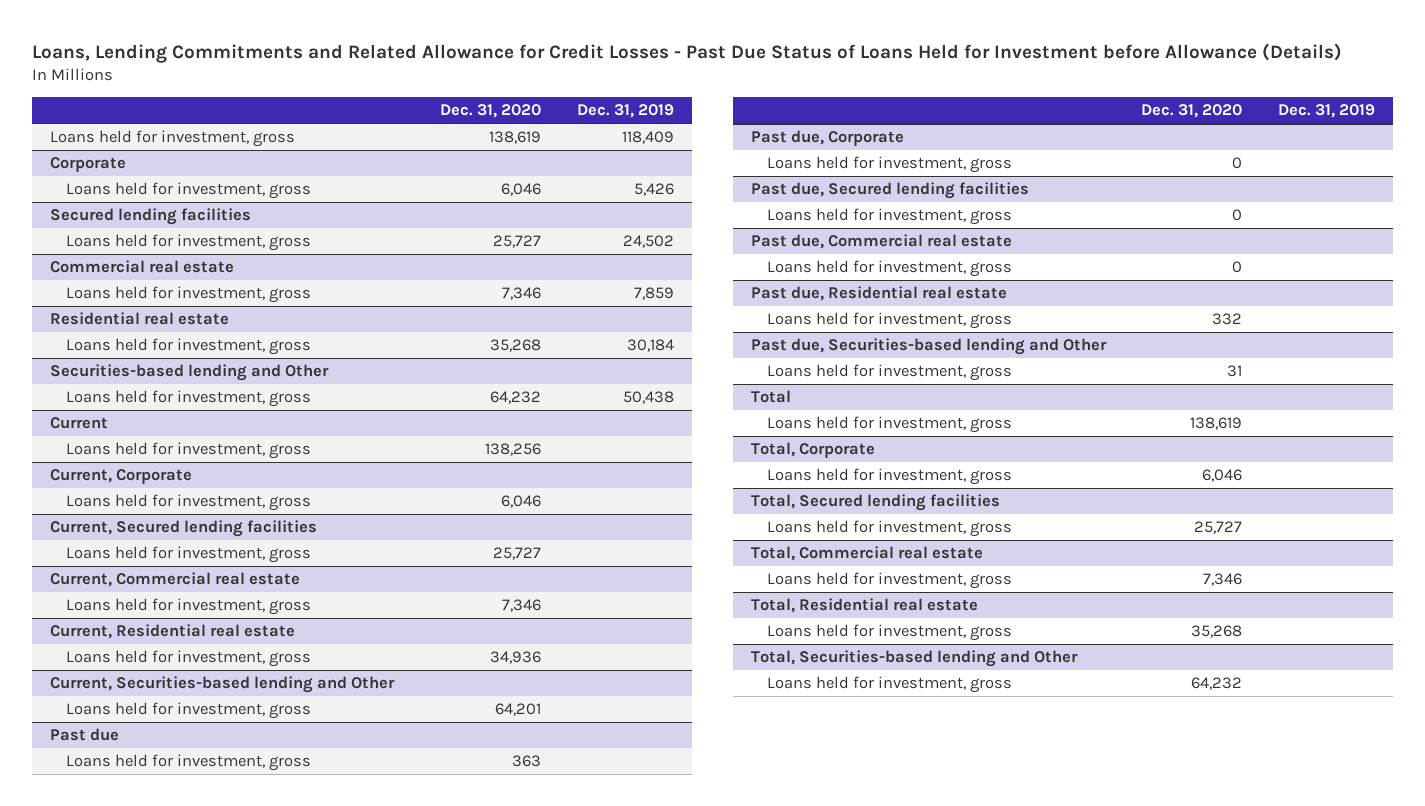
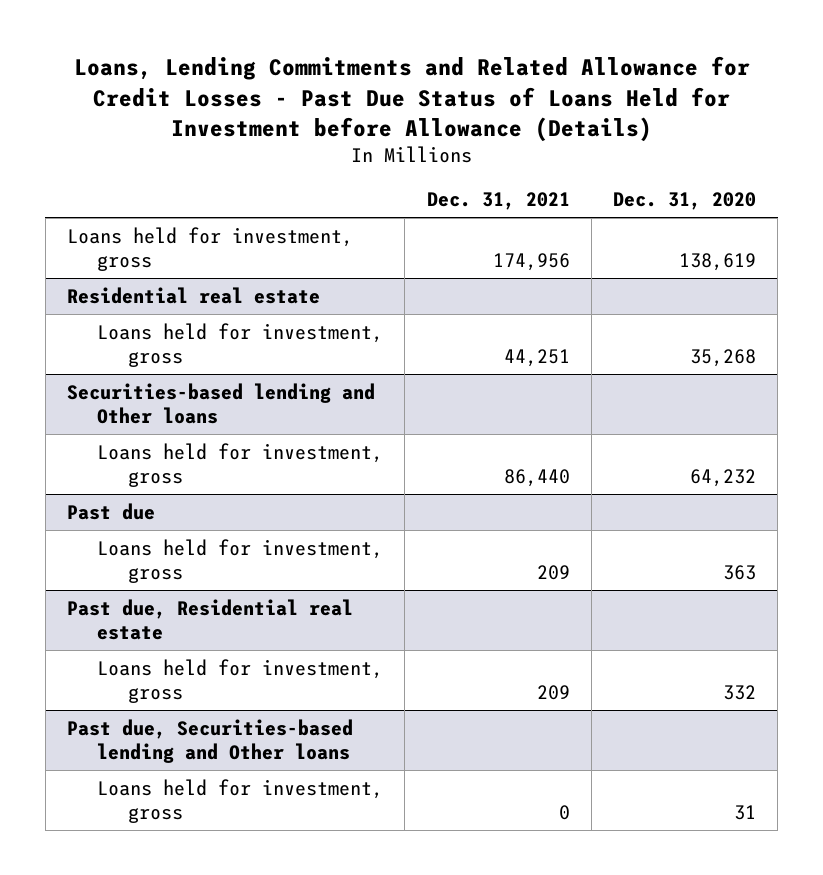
- | Dec. 31, 2020 | Dec. 31, 2019
+ | Dec. 31, 2021 | Dec. 31, 2020
- Corporate
- Loans held for investment, gross | 6,046 | 5,426
- Secured lending facilities
- Loans held for investment, gross | 25,727 | 24,502
- Commercial real estate
- Loans held for investment, gross | 7,346 | 7,859
- Securities-based lending and Other
+ Securities-based lending and Other loans
- Current
- Loans held for investment, gross | 138,256 |
- Current, Corporate
- Loans held for investment, gross | 6,046 |
- Current, Secured lending facilities
- Loans held for investment, gross | 25,727 |
- Current, Commercial real estate
- Loans held for investment, gross | 7,346 |
- Current, Residential real estate
- Loans held for investment, gross | 34,936 |
- Current, Securities-based lending and Other
- Loans held for investment, gross | 64,201 |
- Past due, Corporate
- Loans held for investment, gross | 0 |
- Past due, Secured lending facilities
- Loans held for investment, gross | 0 |
- Past due, Commercial real estate
- Loans held for investment, gross | 0 |
- Past due, Securities-based lending and Other
+ Past due, Securities-based lending and Other loans
- Total
- Loans held for investment, gross | 138,619 |
- Total, Corporate
- Loans held for investment, gross | 6,046 |
- Total, Secured lending facilities
- Loans held for investment, gross | 25,727 |
- Total, Commercial real estate
- Loans held for investment, gross | 7,346 |
- Total, Residential real estate
- Loans held for investment, gross | 35,268 |
- Total, Securities-based lending and Other
- Loans held for investment, gross | 64,232 |

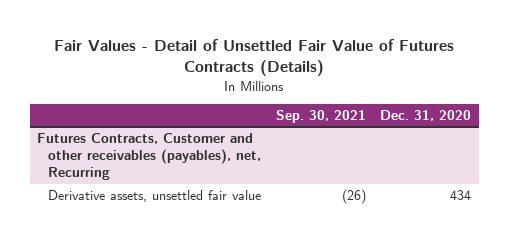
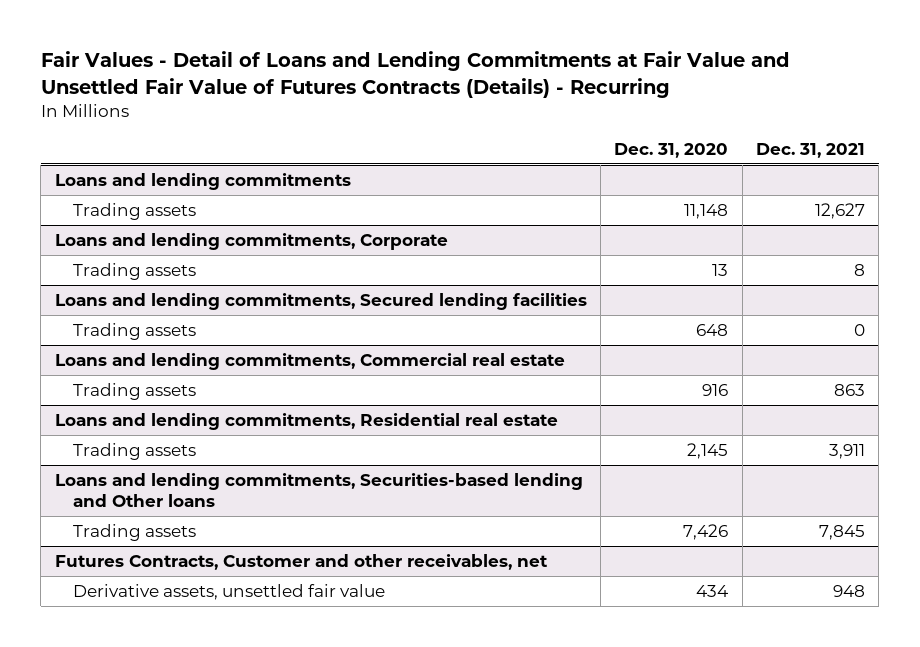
- Fair Values - Detail of Unsettled Fair Value of Futures Contracts (Details)
+ Fair Values - Detail of Loans and Lending Commitments at Fair Value and Unsettled Fair Value of Futures Contracts (Details) - Recurring
- | Sep. 30, 2021 | Dec. 31, 2020
+ | Dec. 31, 2020 | Dec. 31, 2021
- Futures Contracts, Customer and other receivables (payables), net, Recurring
+ Loans and lending commitments
+ Trading assets | 11,148 | 12,627
+ Loans and lending commitments, Corporate
+ Trading assets | 13 | 8
+ Loans and lending commitments, Secured lending facilities
+ Trading assets | 648 | 0
+ Loans and lending commitments, Commercial real estate
+ Trading assets | 916 | 863
+ Loans and lending commitments, Residential real estate
+ Trading assets | 2,145 | 3,911
+ Loans and lending commitments, Securities-based lending and Other loans
+ Trading assets | 7,426 | 7,845
+ Futures Contracts, Customer and other receivables, net

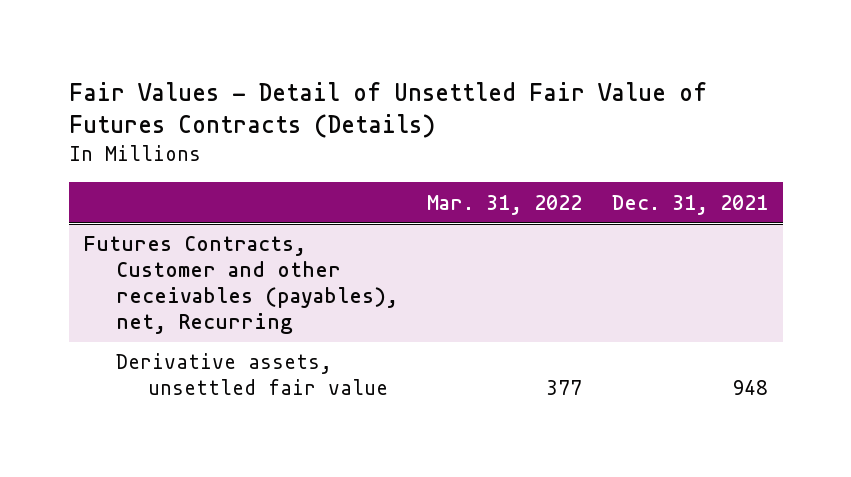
- Fair Values - Detail of Loans and Lending Commitments at Fair Value and Unsettled Fair Value of Futures Contracts (Details) - Recurring
+ Fair Values - Detail of Unsettled Fair Value of Futures Contracts (Details)
- | Dec. 31, 2020 | Dec. 31, 2021
+ | Mar. 31, 2022 | Dec. 31, 2021
- Loans and lending commitments
- Trading assets | 11,148 | 12,627
- Loans and lending commitments, Corporate
- Trading assets | 13 | 8
- Loans and lending commitments, Secured lending facilities
- Trading assets | 648 | 0
- Loans and lending commitments, Commercial real estate
- Trading assets | 916 | 863
- Loans and lending commitments, Residential real estate
- Trading assets | 2,145 | 3,911
- Loans and lending commitments, Securities-based lending and Other loans
- Trading assets | 7,426 | 7,845
- Futures Contracts, Customer and other receivables, net
+ Futures Contracts, Customer and other receivables (payables), net, Recurring

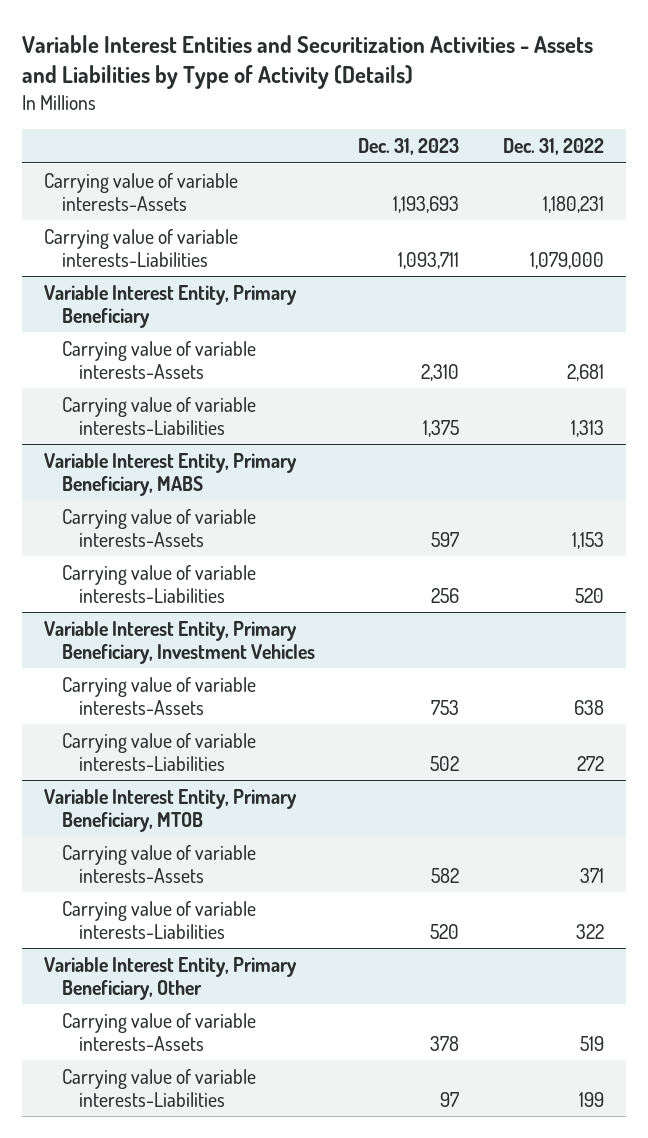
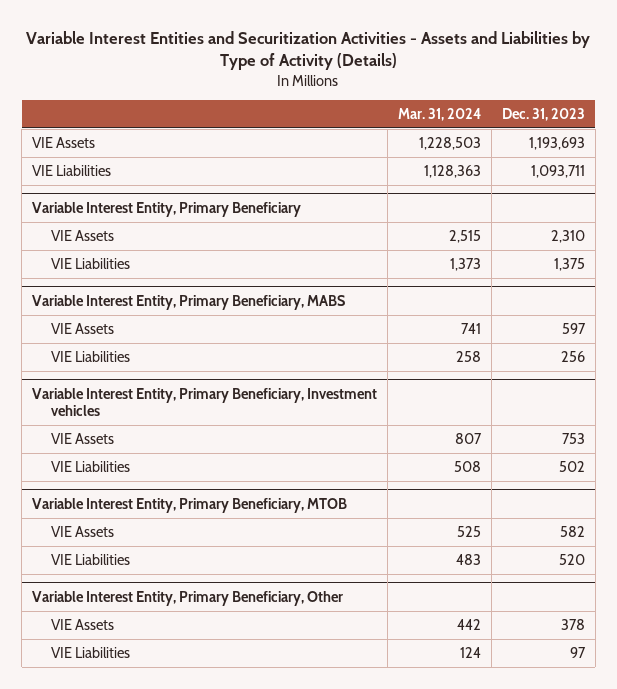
- | Dec. 31, 2023 | Dec. 31, 2022
+ | Mar. 31, 2024 | Dec. 31, 2023
- Carrying value of variable interests-Assets | 1,193,693 | 1,180,231
- Carrying value of variable interests-Liabilities | 1,093,711 | 1,079,000
+ VIE Assets | 1,228,503 | 1,193,693
+ VIE Liabilities | 1,128,363 | 1,093,711
@ Variable Interest Entity, Primary Beneficiary
- Carrying value of variable interests-Assets | 2,310 | 2,681
- Carrying value of variable interests-Liabilities | 1,375 | 1,313
+ VIE Assets | 2,515 | 2,310
+ VIE Liabilities | 1,373 | 1,375
@ Variable Interest Entity, Primary Beneficiary, MABS
- Carrying value of variable interests-Assets | 597 | 1,153
- Carrying value of variable interests-Liabilities | 256 | 520
- Variable Interest Entity, Primary Beneficiary, Investment Vehicles
- Carrying value of variable interests-Assets | 753 | 638
- Carrying value of variable interests-Liabilities | 502 | 272
@ Variable Interest Entity, Primary Beneficiary, MABS
+ VIE Assets | 741 | 597
+ VIE Liabilities | 258 | 256
+ Variable Interest Entity, Primary Beneficiary, Investment vehicles
+ VIE Assets | 807 | 753
+ VIE Liabilities | 508 | 502
@ Variable Interest Entity, Primary Beneficiary, MTOB
- Carrying value of variable interests-Assets | 582 | 371
- Carrying value of variable interests-Liabilities | 520 | 322
+ VIE Assets | 525 | 582
+ VIE Liabilities | 483 | 520
@ Variable Interest Entity, Primary Beneficiary, Other
- Carrying value of variable interests-Assets | 378 | 519
- Carrying value of variable interests-Liabilities | 97 | 199
+ VIE Assets | 442 | 378
+ VIE Liabilities | 124 | 97

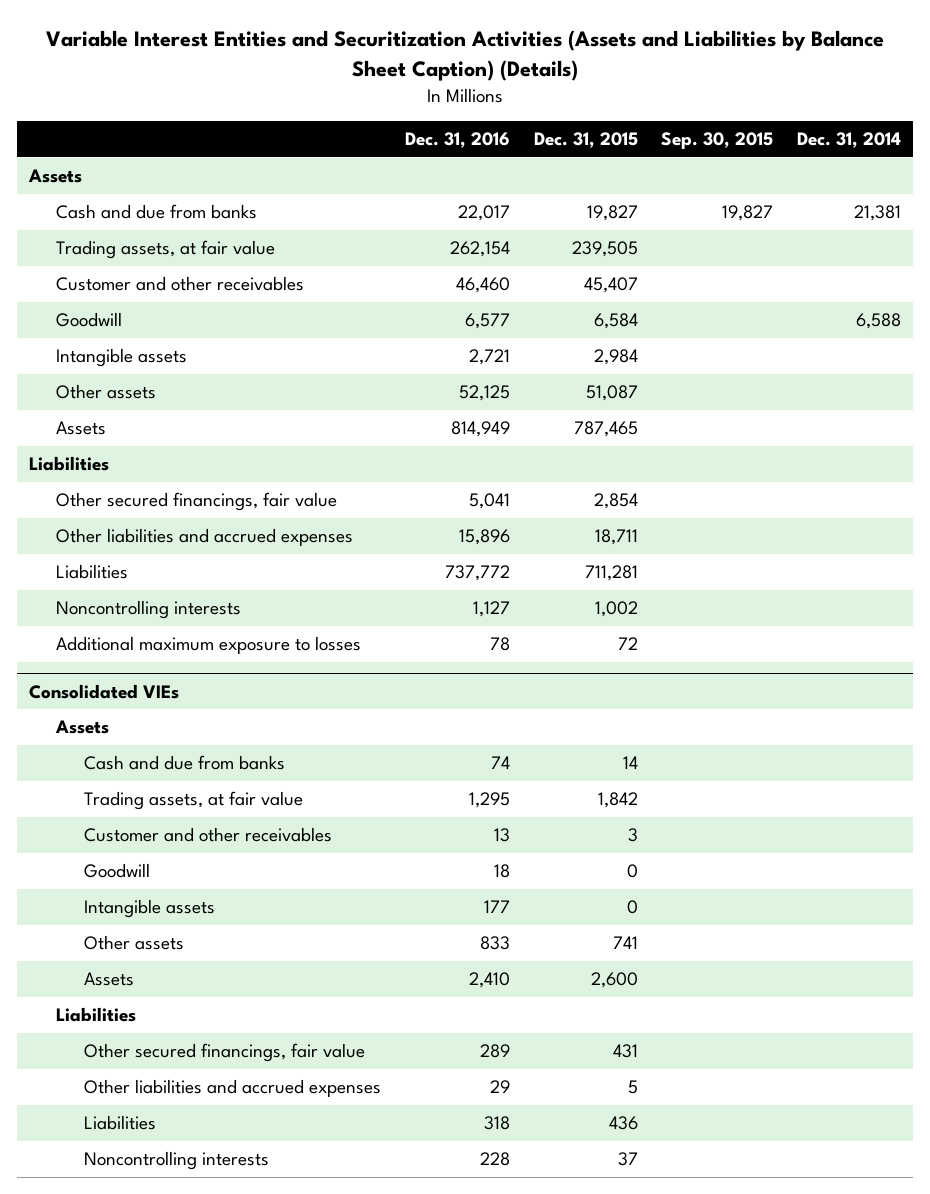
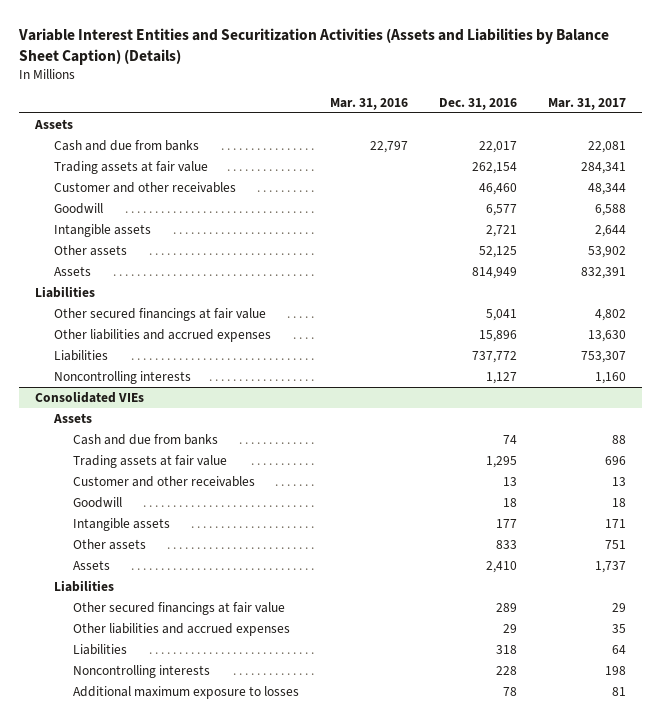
- | Dec. 31, 2016 | Dec. 31, 2015 | Sep. 30, 2015 | Dec. 31, 2014
+ | Mar. 31, 2016 | Dec. 31, 2016 | Mar. 31, 2017
- Trading assets, at fair value | 262,154 | 239,505 | |
+ Trading assets at fair value | | 262,154 | 284,341
- Other secured financings, fair value | 5,041 | 2,854 | |
+ Other secured financings at fair value | | 5,041 | 4,802
- Additional maximum exposure to losses | 78 | 72 | |
@ Consolidated VIEs
- Trading assets, at fair value | 1,295 | 1,842 | |
+ Trading assets at fair value | | 1,295 | 696
- Other secured financings, fair value | 289 | 431 | |
+ Other secured financings at fair value | | 289 | 29
+ Additional maximum exposure to losses | | 78 | 81

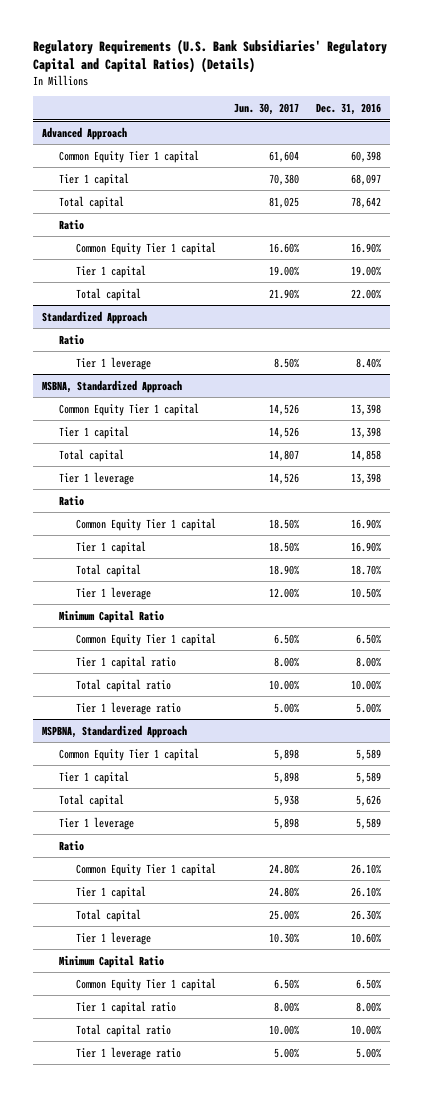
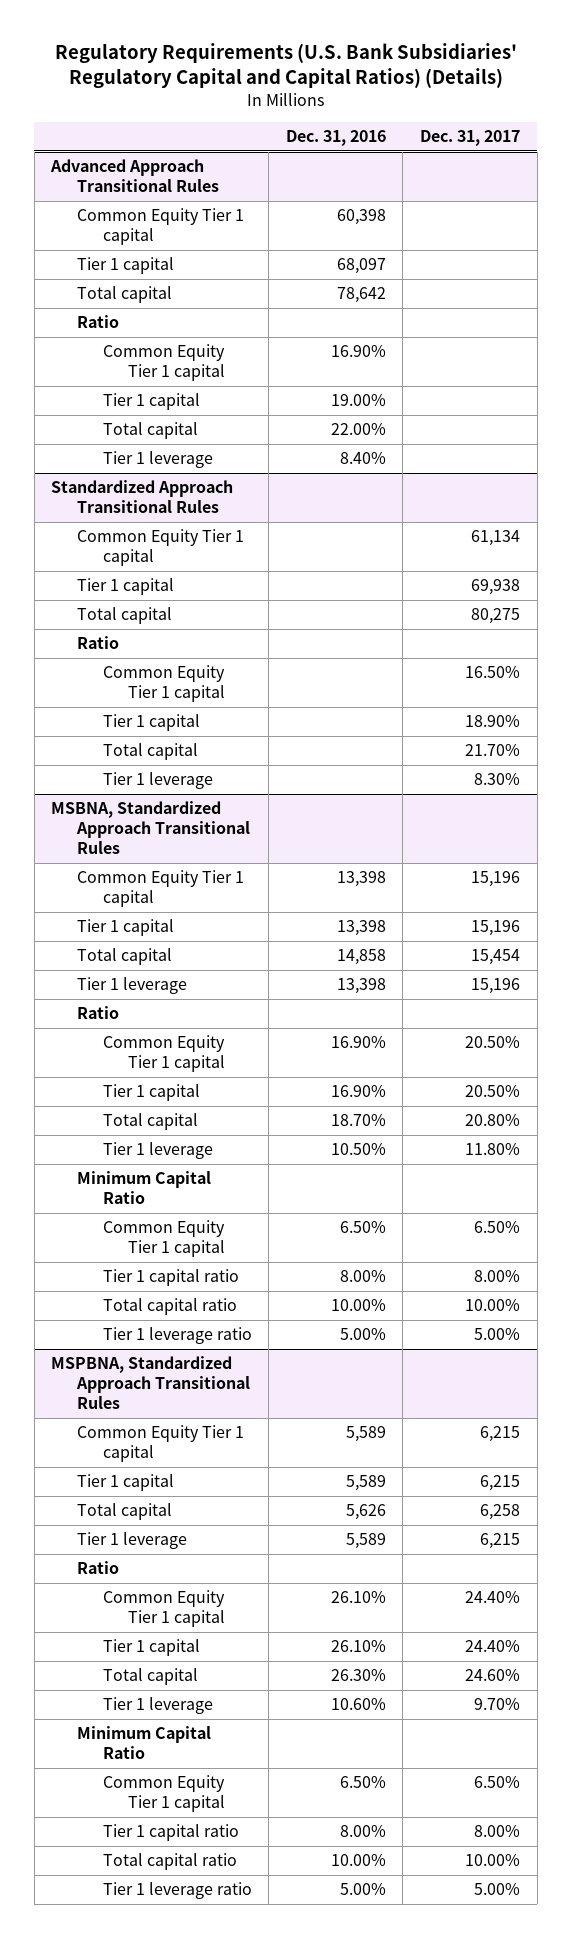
- | Jun. 30, 2017 | Dec. 31, 2016
+ | Dec. 31, 2016 | Dec. 31, 2017
- Advanced Approach
+ Advanced Approach Transitional Rules
- Standardized Approach
- Ratio
- MSBNA, Standardized Approach
+ Standardized Approach Transitional Rules
+ Common Equity Tier 1 capital | | 61,134
+ Tier 1 capital | | 69,938
+ Total capital | | 80,275
+ Ratio
+ Common Equity Tier 1 capital | | 16.50%
+ Tier 1 capital | | 18.90%
+ Total capital | | 21.70%
+ Tier 1 leverage | | 8.30%
+ MSBNA, Standardized Approach Transitional Rules
- MSPBNA, Standardized Approach
+ MSPBNA, Standardized Approach Transitional Rules

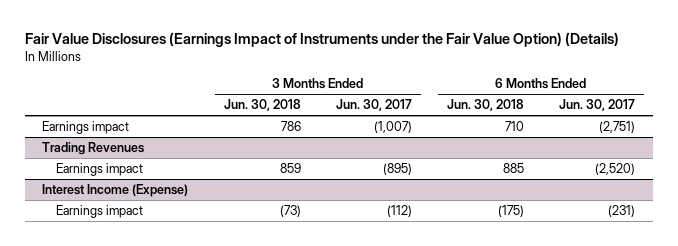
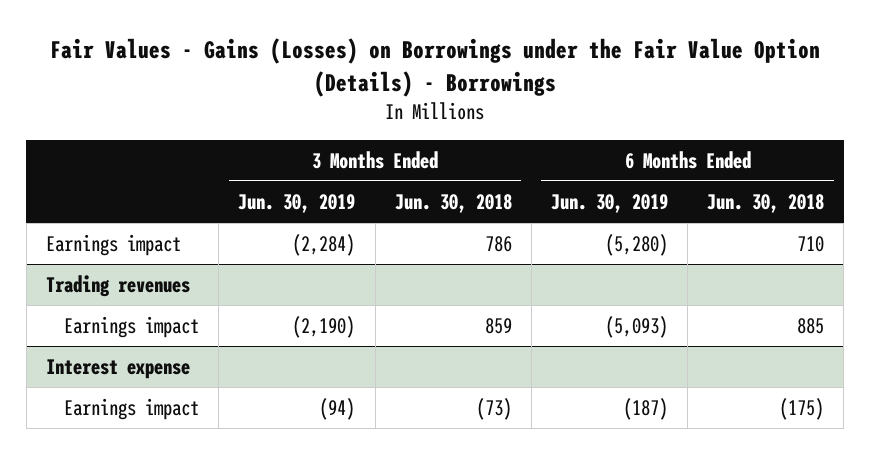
- Fair Value Disclosures (Earnings Impact of Instruments under the Fair Value Option) (Details)
+ Fair Values - Gains (Losses) on Borrowings under the Fair Value Option (Details) - Borrowings
- | 3 Months Ended Jun. 30, 2018 | 3 Months Ended Jun. 30, 2017 | 6 Months Ended Jun. 30, 2018 | 6 Months Ended Jun. 30, 2017
+ | 3 Months Ended Jun. 30, 2019 | 3 Months Ended Jun. 30, 2018 | 6 Months Ended Jun. 30, 2019 | 6 Months Ended Jun. 30, 2018
- Trading Revenues
+ Trading revenues
- Interest Income (Expense)
+ Interest expense

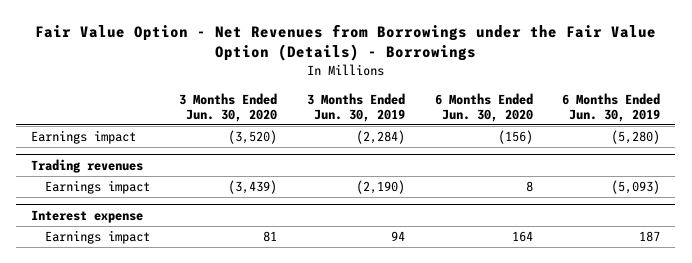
- Fair Values - Gains (Losses) on Borrowings under the Fair Value Option (Details) - Borrowings
+ Fair Value Option - Net Revenues from Borrowings under the Fair Value Option (Details) - Borrowings
- | 3 Months Ended Jun. 30, 2019 | 3 Months Ended Jun. 30, 2018 | 6 Months Ended Jun. 30, 2019 | 6 Months Ended Jun. 30, 2018
+ | 3 Months Ended Jun. 30, 2020 | 3 Months Ended Jun. 30, 2019 | 6 Months Ended Jun. 30, 2020 | 6 Months Ended Jun. 30, 2019
@ Interest expense
- Earnings impact | (94) | (73) | (187) | (175)
+ Earnings impact | 81 | 94 | 164 | 187

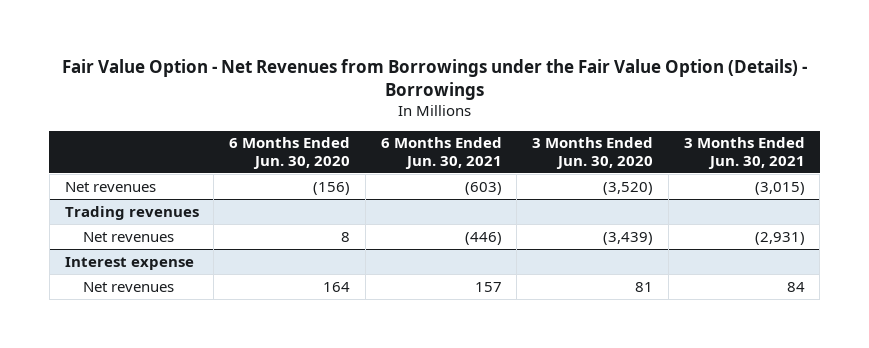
- | 3 Months Ended Jun. 30, 2020 | 3 Months Ended Jun. 30, 2019 | 6 Months Ended Jun. 30, 2020 | 6 Months Ended Jun. 30, 2019
+ | 6 Months Ended Jun. 30, 2020 | 6 Months Ended Jun. 30, 2021 | 3 Months Ended Jun. 30, 2020 | 3 Months Ended Jun. 30, 2021
- Earnings impact | (3,520) | (2,284) | (156) | (5,280)
+ Net revenues | (156) | (603) | (3,520) | (3,015)
@ Trading revenues
- Earnings impact | (3,439) | (2,190) | 8 | (5,093)
+ Net revenues | 8 | (446) | (3,439) | (2,931)
@ Interest expense
- Earnings impact | 81 | 94 | 164 | 187
+ Net revenues | 164 | 157 | 81 | 84

